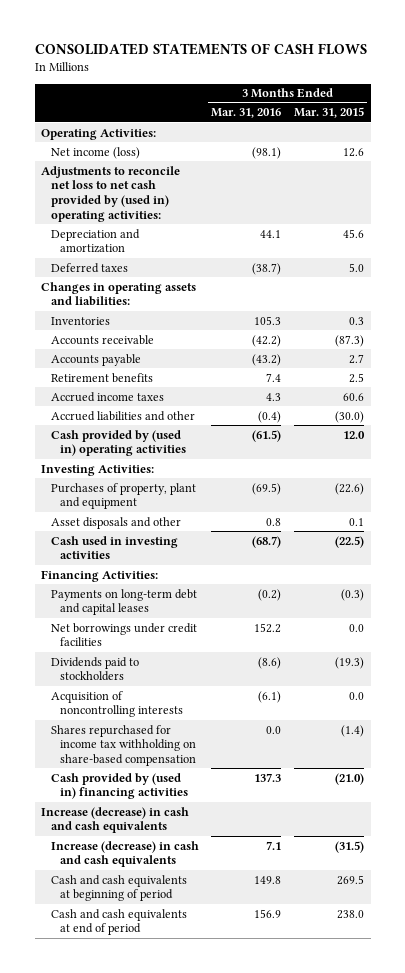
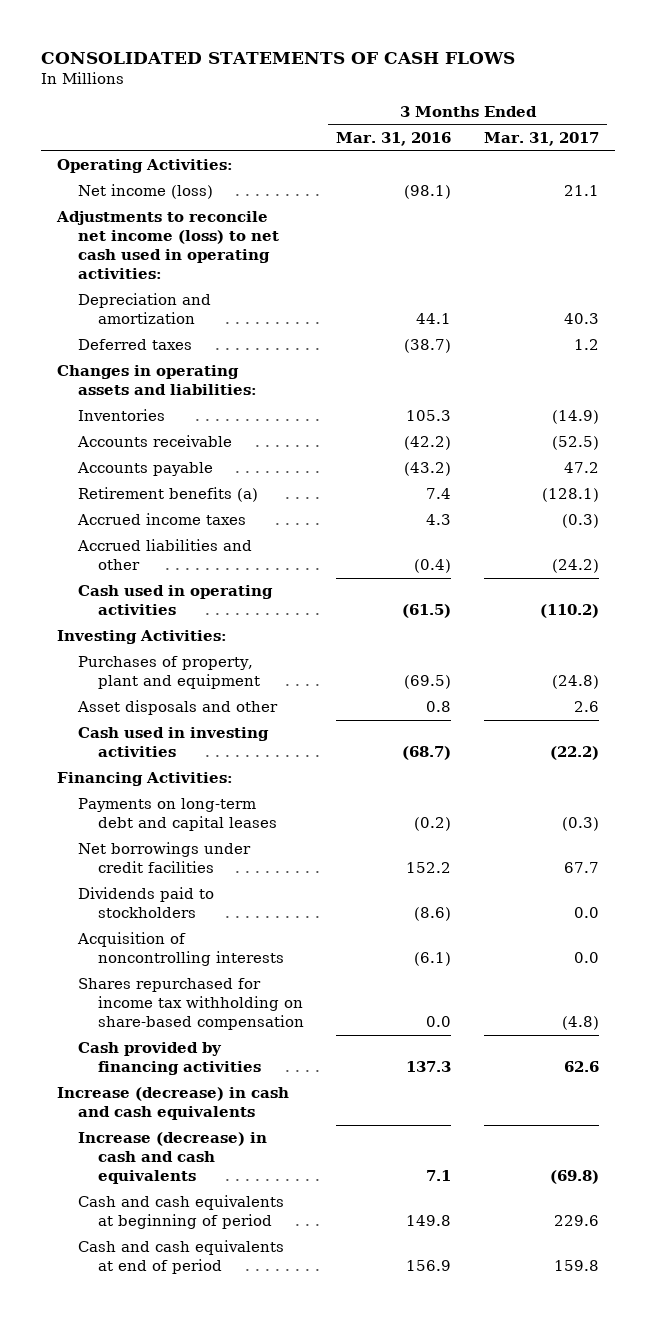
- | 3 Months Ended Mar. 31, 2016 | 3 Months Ended Mar. 31, 2015
+ | 3 Months Ended Mar. 31, 2016 | 3 Months Ended Mar. 31, 2017
- Adjustments to reconcile net loss to net cash provided by (used in) operating activities:
+ Adjustments to reconcile net income (loss) to net cash used in operating activities:
- Retirement benefits | 7.4 | 2.5
+ Retirement benefits (a) | 7.4 | (128.1)
- Cash provided by (used in) operating activities | (61.5) | 12.0
+ Cash used in operating activities | (61.5) | (110.2)
- Cash provided by (used in) financing activities | 137.3 | (21.0)
+ Cash provided by financing activities | 137.3 | 62.6

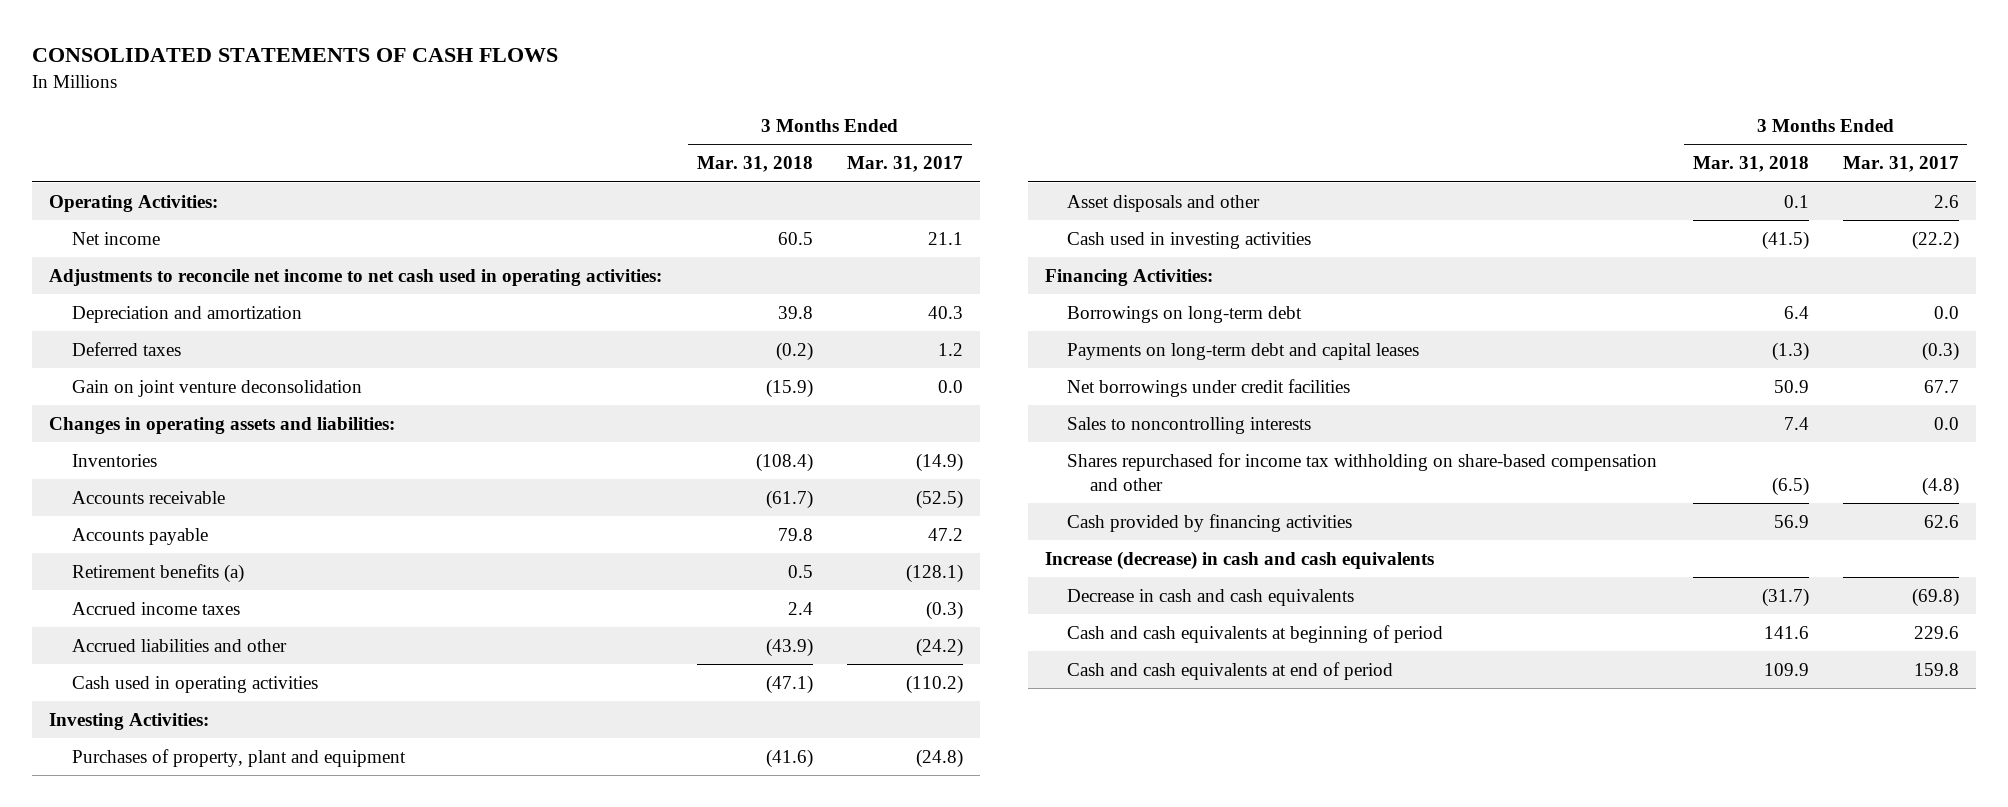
- | 3 Months Ended Mar. 31, 2016 | 3 Months Ended Mar. 31, 2017
+ | 3 Months Ended Mar. 31, 2018 | 3 Months Ended Mar. 31, 2017
- Net income (loss) | (98.1) | 21.1
- Adjustments to reconcile net income (loss) to net cash used in operating activities:
+ Net income | 60.5 | 21.1
+ Adjustments to reconcile net income to net cash used in operating activities:
+ Gain on joint venture deconsolidation | (15.9) | 0.0
+ Borrowings on long-term debt | 6.4 | 0.0
- Dividends paid to stockholders | (8.6) | 0.0
- Acquisition of noncontrolling interests | (6.1) | 0.0
- Shares repurchased for income tax withholding on share-based compensation | 0.0 | (4.8)
+ Sales to noncontrolling interests | 7.4 | 0.0
+ Shares repurchased for income tax withholding on share-based compensation and other | (6.5) | (4.8)
- Increase (decrease) in cash and cash equivalents | 7.1 | (69.8)
+ Decrease in cash and cash equivalents | (31.7) | (69.8)

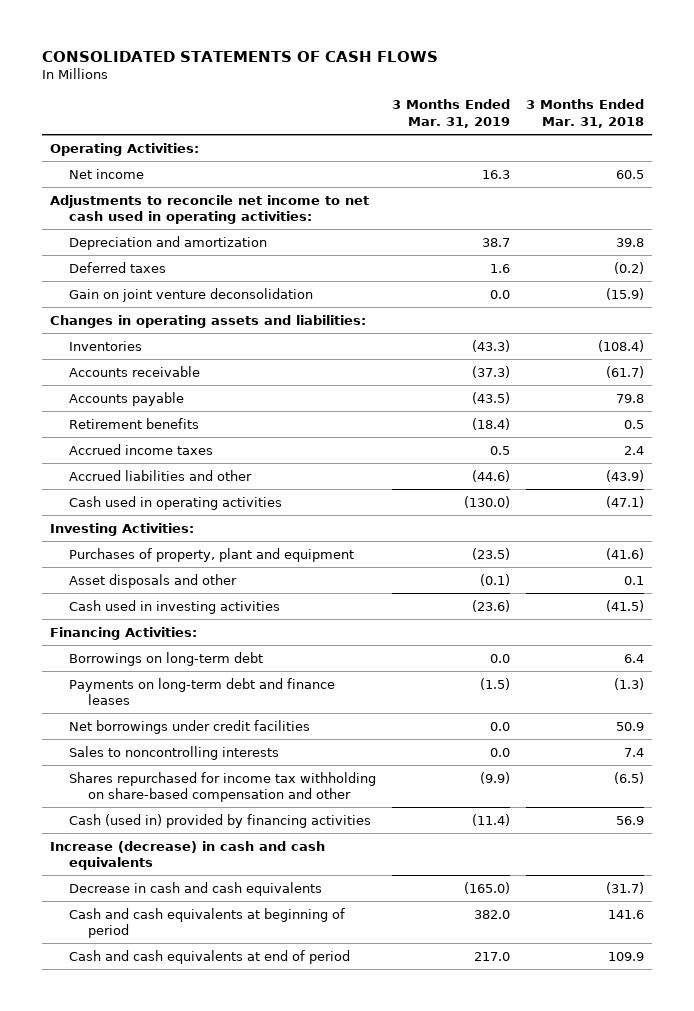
- | 3 Months Ended Mar. 31, 2018 | 3 Months Ended Mar. 31, 2017
+ | 3 Months Ended Mar. 31, 2019 | 3 Months Ended Mar. 31, 2018
- Retirement benefits (a) | 0.5 | (128.1)
+ Retirement benefits | (18.4) | 0.5
- Payments on long-term debt and capital leases | (1.3) | (0.3)
+ Payments on long-term debt and finance leases | (1.5) | (1.3)
- Cash provided by financing activities | 56.9 | 62.6
+ Cash (used in) provided by financing activities | (11.4) | 56.9

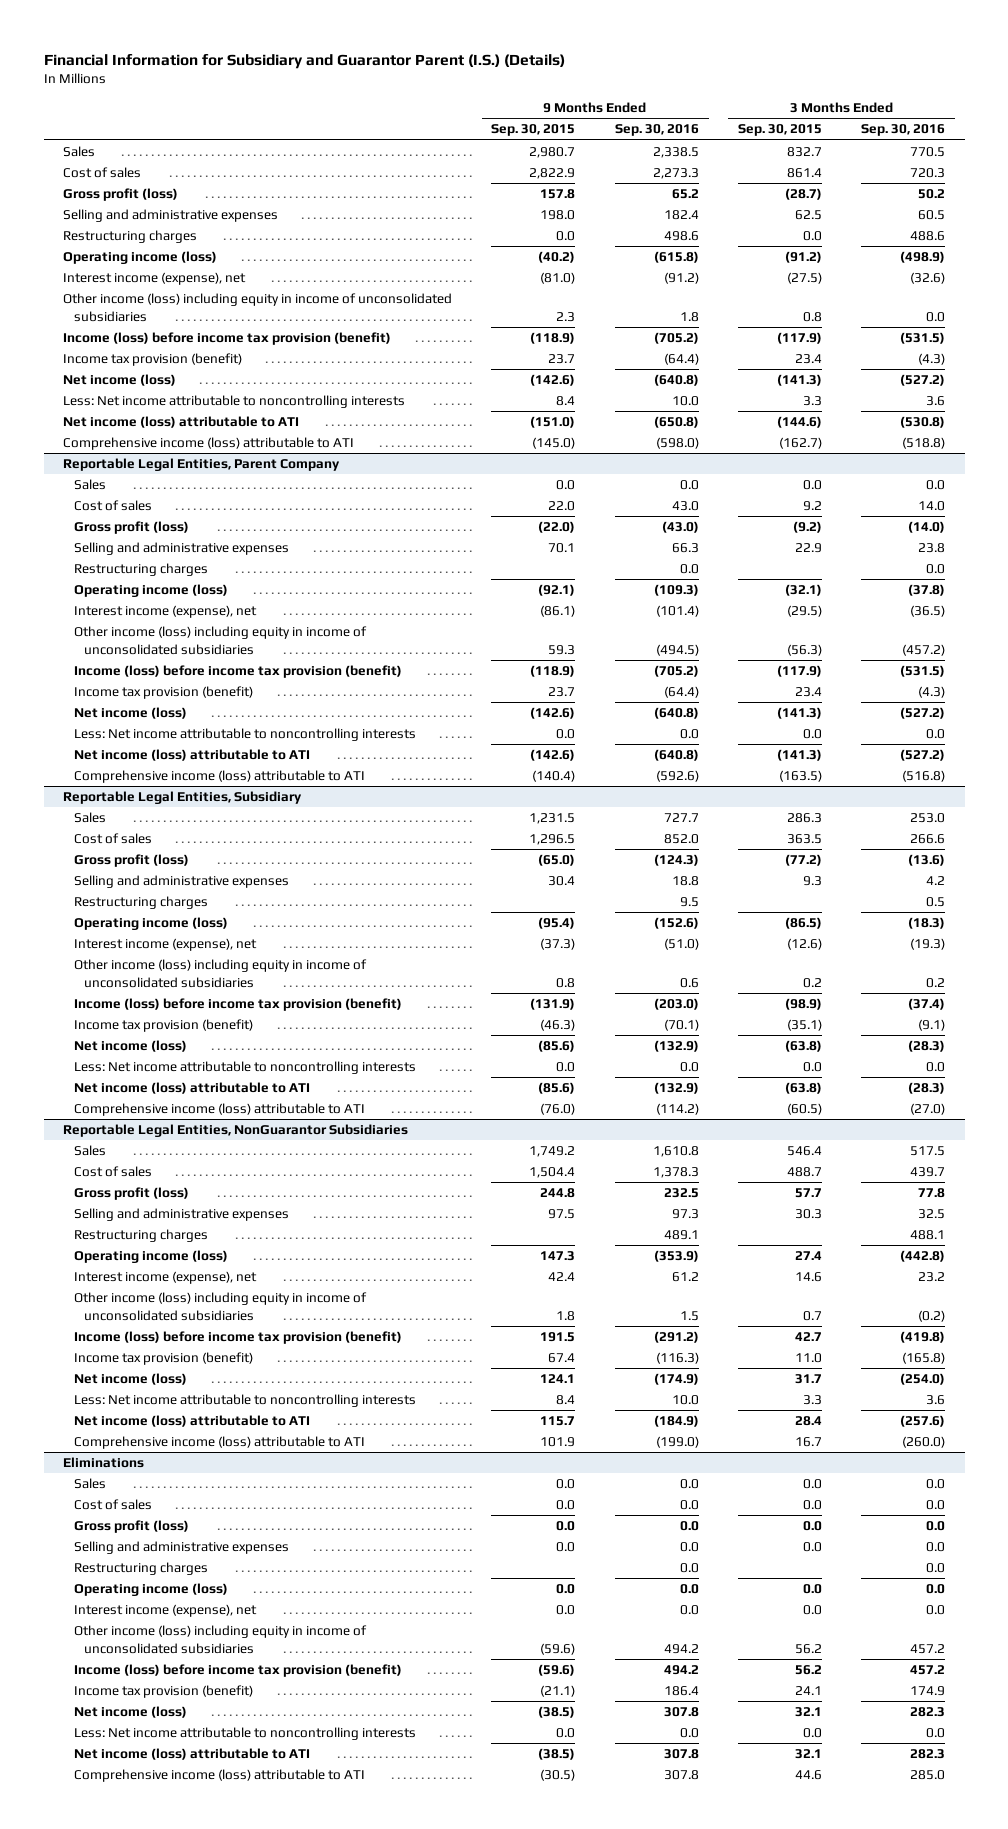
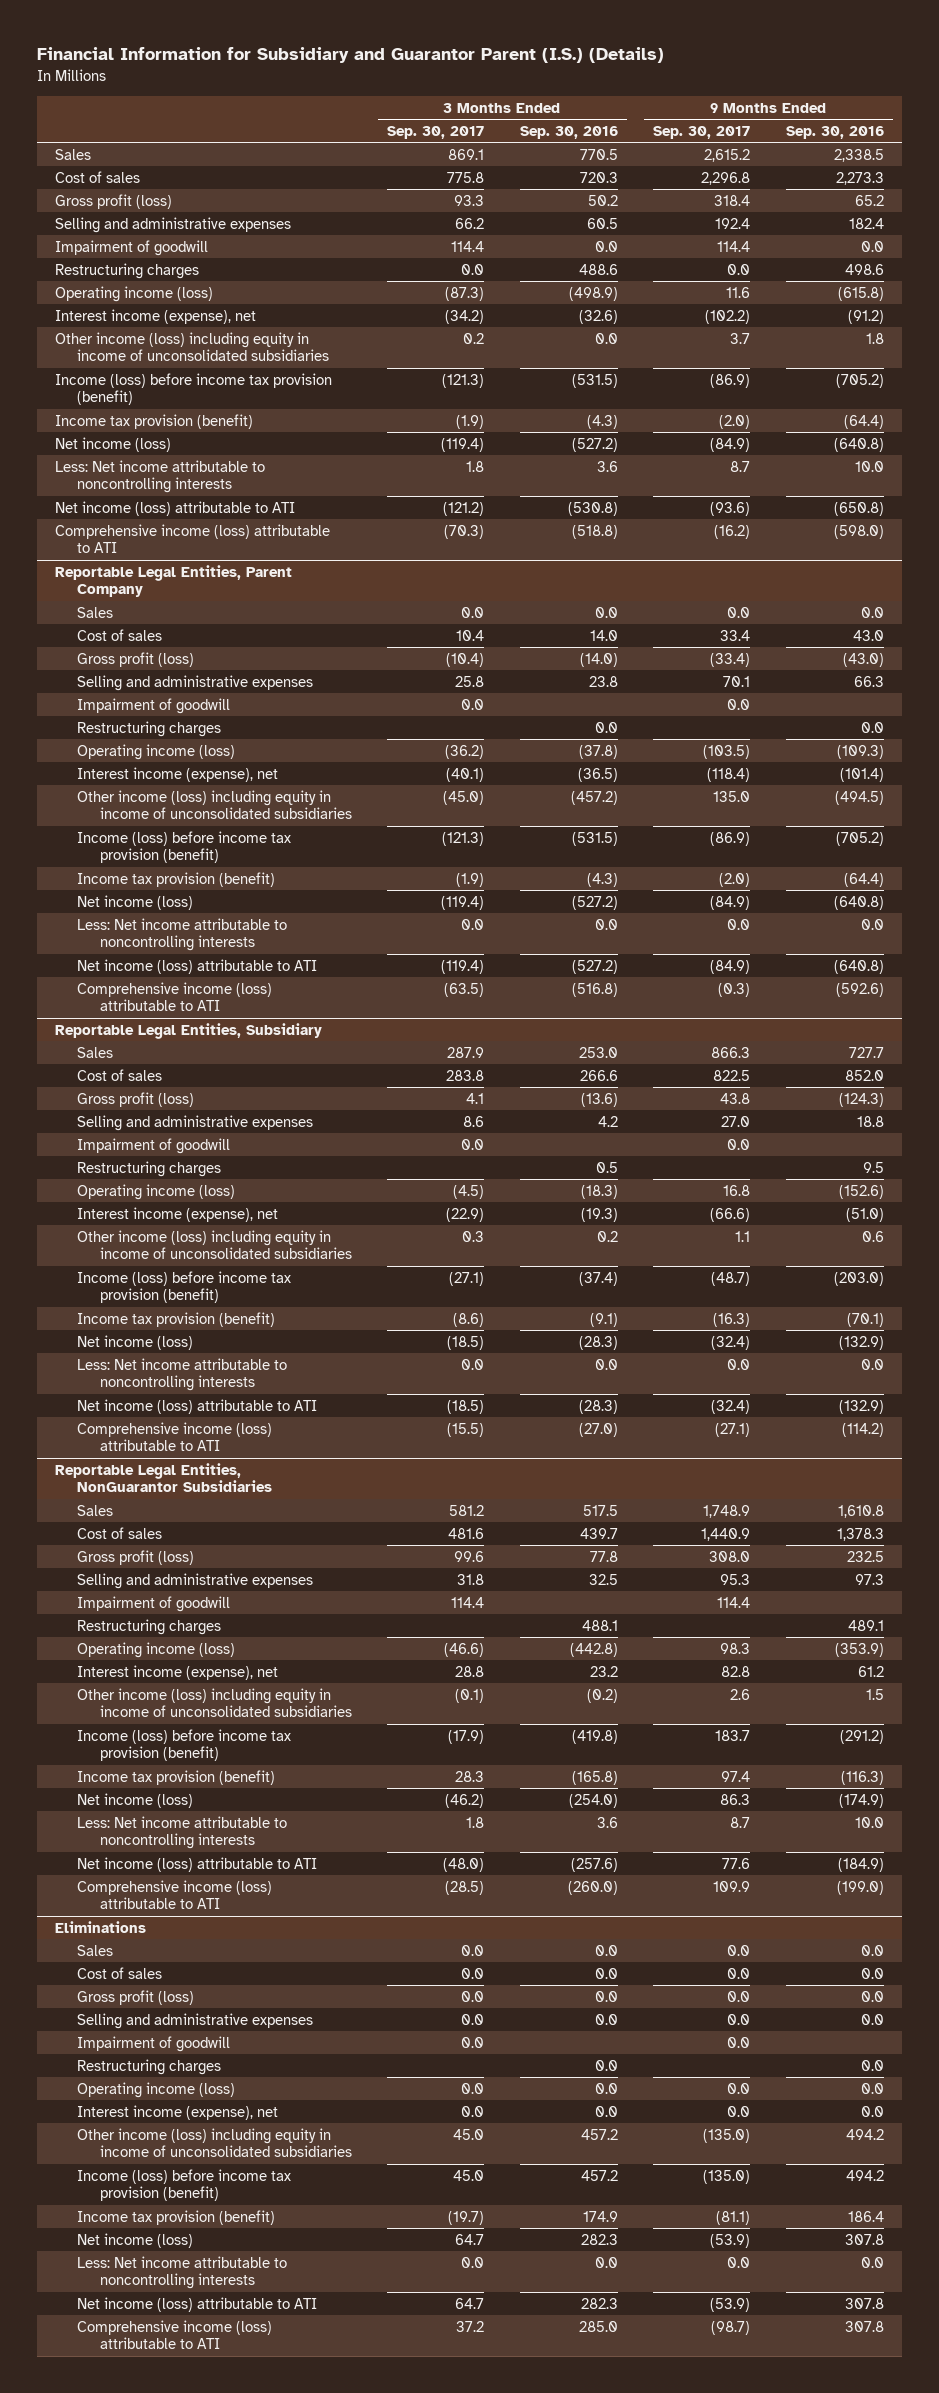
- | 9 Months Ended Sep. 30, 2015 | 9 Months Ended Sep. 30, 2016 | 3 Months Ended Sep. 30, 2015 | 3 Months Ended Sep. 30, 2016
+ | 3 Months Ended Sep. 30, 2017 | 3 Months Ended Sep. 30, 2016 | 9 Months Ended Sep. 30, 2017 | 9 Months Ended Sep. 30, 2016
+ Impairment of goodwill | 114.4 | 0.0 | 114.4 | 0.0
@ Reportable Legal Entities, Parent Company
+ Impairment of goodwill | 0.0 | | 0.0 |
@ Reportable Legal Entities, Subsidiary
+ Impairment of goodwill | 0.0 | | 0.0 |
@ Reportable Legal Entities, NonGuarantor Subsidiaries
+ Impairment of goodwill | 114.4 | | 114.4 |
@ Eliminations
+ Impairment of goodwill | 0.0 | | 0.0 |

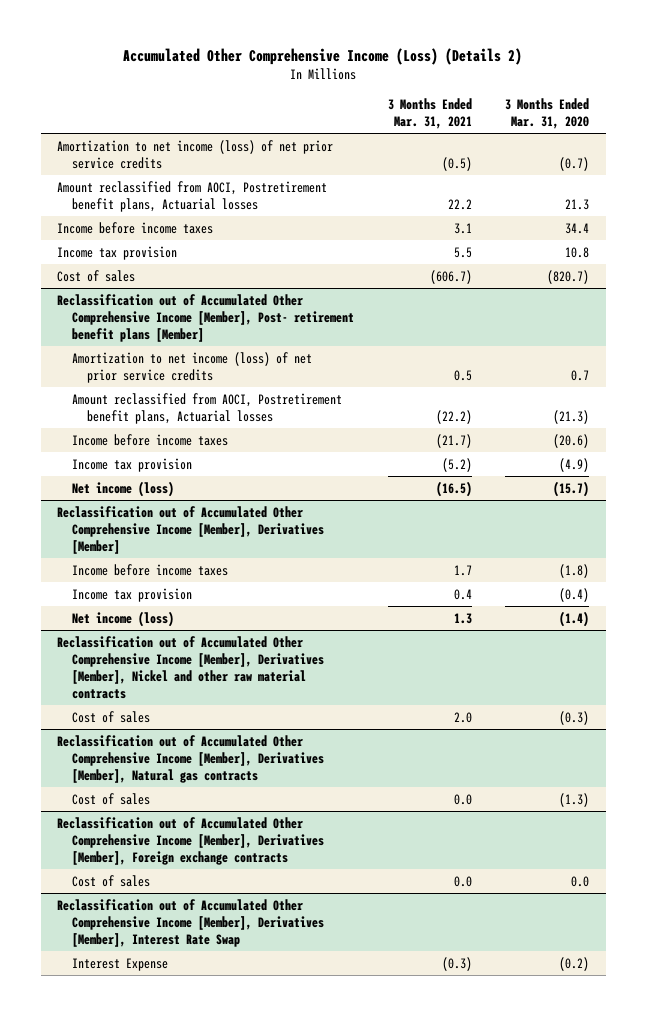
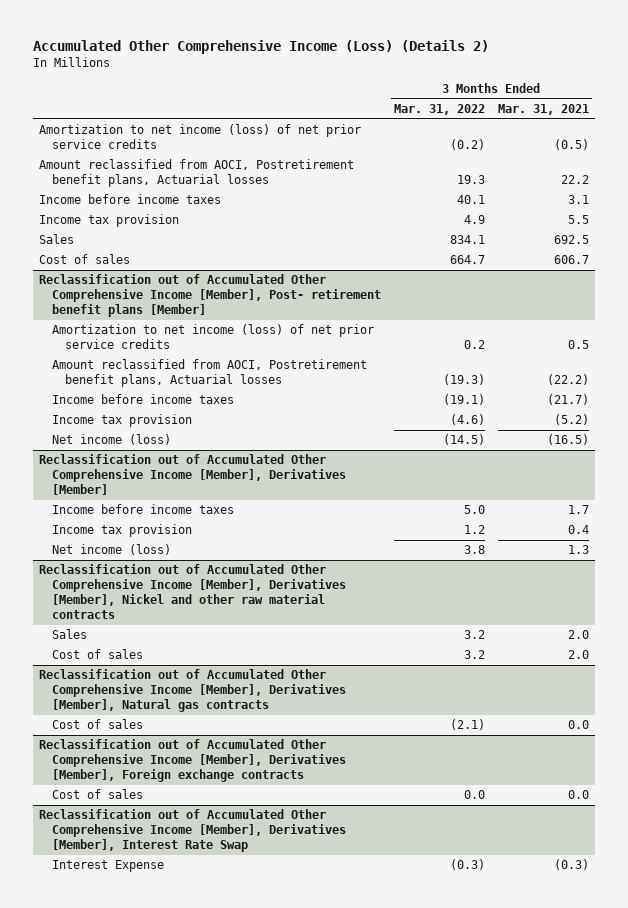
- | 3 Months Ended Mar. 31, 2021 | 3 Months Ended Mar. 31, 2020
+ | 3 Months Ended Mar. 31, 2022 | 3 Months Ended Mar. 31, 2021
- Cost of sales | (606.7) | (820.7)
+ Sales | 834.1 | 692.5
+ Cost of sales | 664.7 | 606.7
@ Reclassification out of Accumulated Other Comprehensive Income [Member], Derivatives [Member], Nickel and other raw material contracts
+ Sales | 3.2 | 2.0

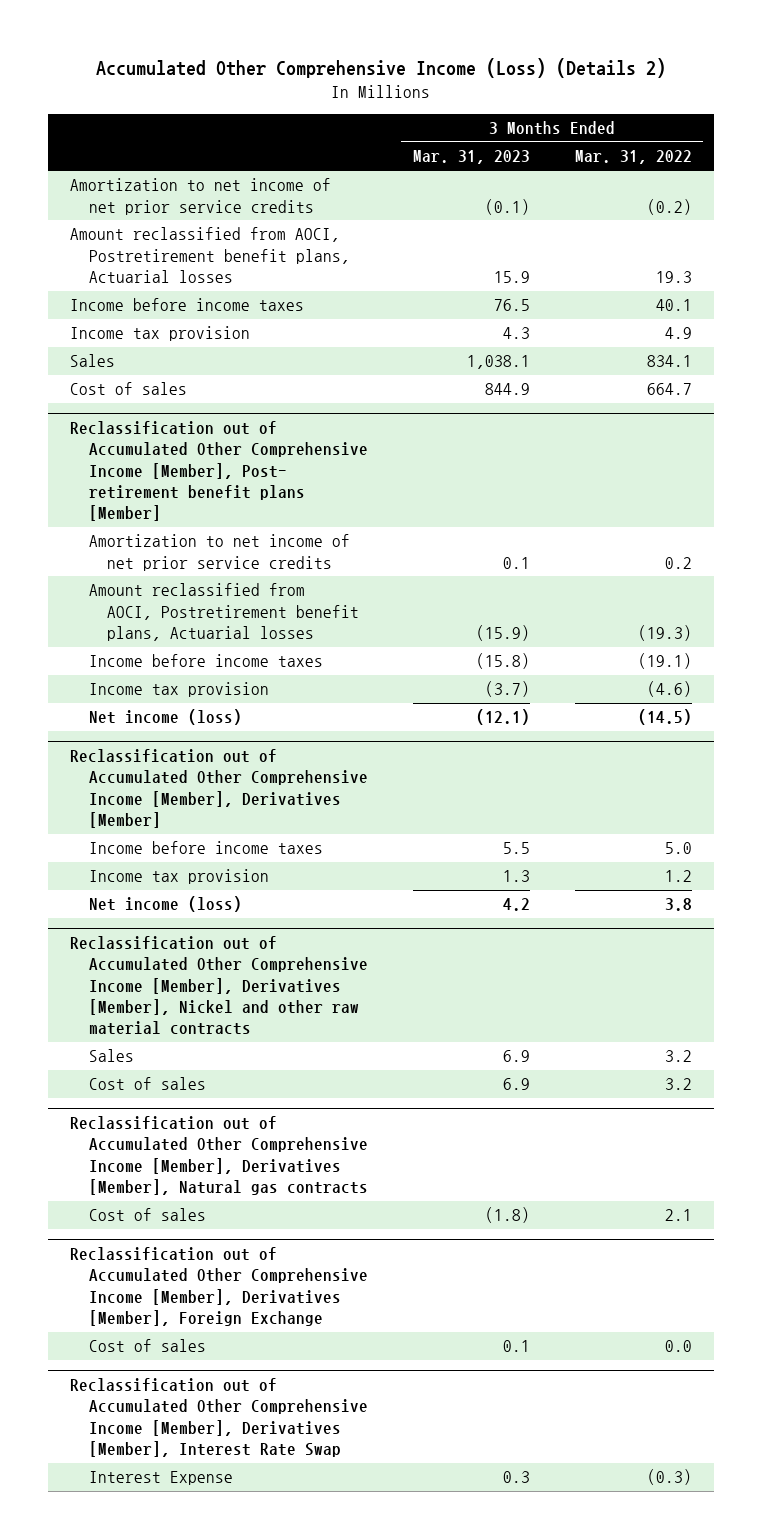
- | 3 Months Ended Mar. 31, 2022 | 3 Months Ended Mar. 31, 2021
+ | 3 Months Ended Mar. 31, 2023 | 3 Months Ended Mar. 31, 2022
- Amortization to net income (loss) of net prior service credits | (0.2) | (0.5)
+ Amortization to net income of net prior service credits | (0.1) | (0.2)
@ Reclassification out of Accumulated Other Comprehensive Income [Member], Post- retirement benefit plans [Member]
- Amortization to net income (loss) of net prior service credits | 0.2 | 0.5
+ Amortization to net income of net prior service credits | 0.1 | 0.2
@ Reclassification out of Accumulated Other Comprehensive Income [Member], Derivatives [Member], Natural gas contracts
- Cost of sales | (2.1) | 0.0
- Reclassification out of Accumulated Other Comprehensive Income [Member], Derivatives [Member], Foreign exchange contracts
@ Reclassification out of Accumulated Other Comprehensive Income [Member], Derivatives [Member], Natural gas contracts
+ Cost of sales | (1.8) | 2.1
+ Reclassification out of Accumulated Other Comprehensive Income [Member], Derivatives [Member], Foreign Exchange

